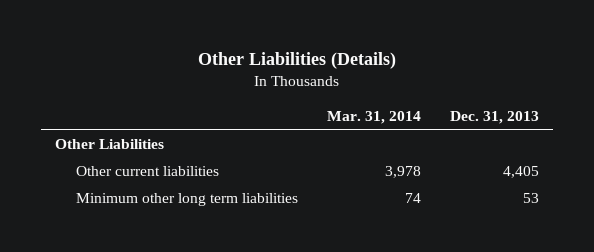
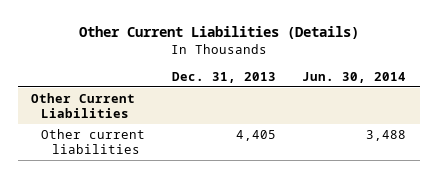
- Other Liabilities (Details)
+ Other Current Liabilities (Details)
- | Mar. 31, 2014 | Dec. 31, 2013
+ | Dec. 31, 2013 | Jun. 30, 2014
- Other Liabilities
+ Other Current Liabilities
- Minimum other long term liabilities | 74 | 53

